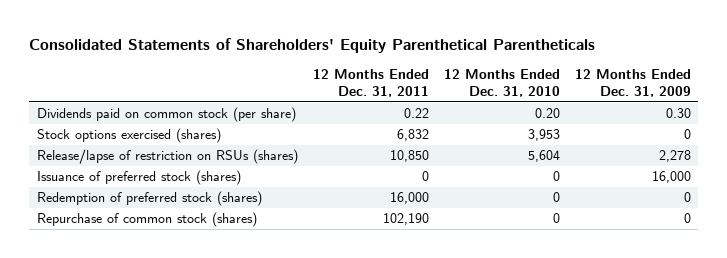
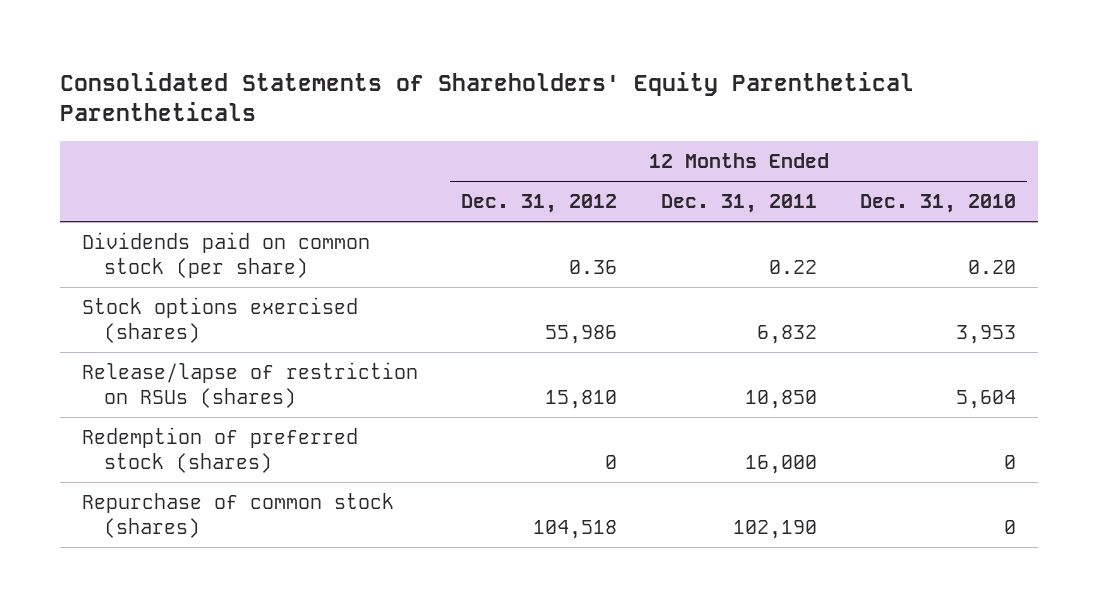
- | 12 Months Ended Dec. 31, 2011 | 12 Months Ended Dec. 31, 2010 | 12 Months Ended Dec. 31, 2009
+ | 12 Months Ended Dec. 31, 2012 | 12 Months Ended Dec. 31, 2011 | 12 Months Ended Dec. 31, 2010
- Issuance of preferred stock (shares) | 0 | 0 | 16,000

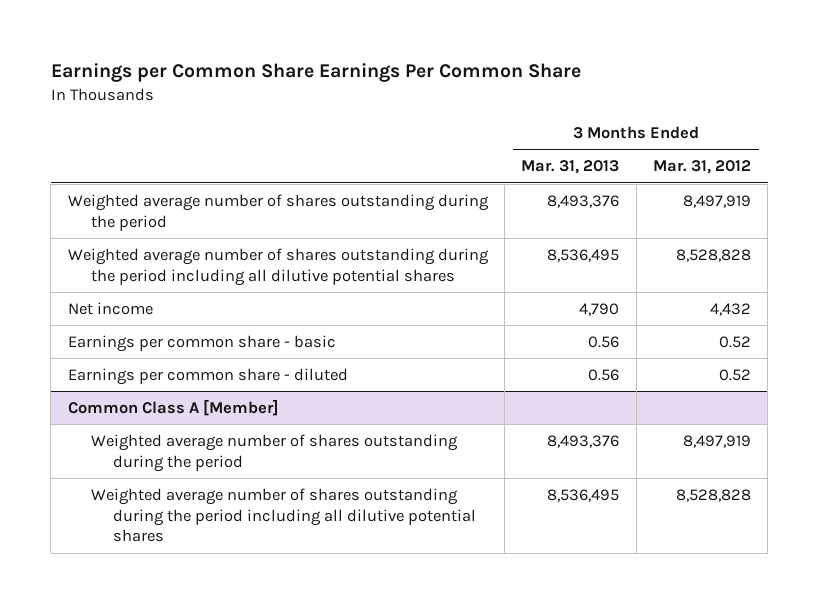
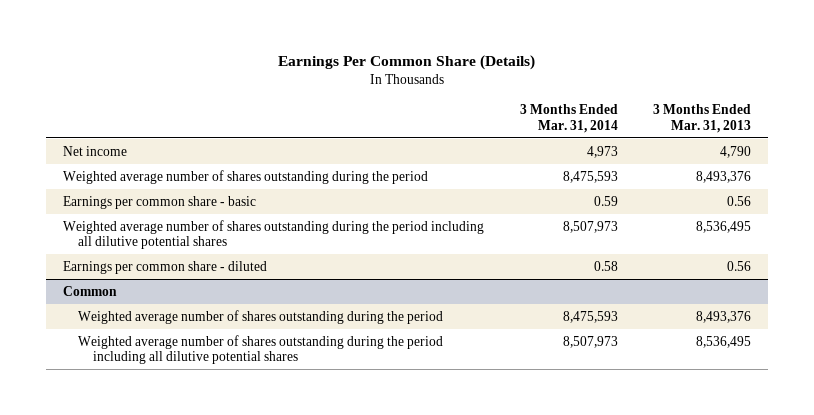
- Earnings per Common Share Earnings Per Common Share
+ Earnings Per Common Share (Details)
- | 3 Months Ended Mar. 31, 2013 | 3 Months Ended Mar. 31, 2012
+ | 3 Months Ended Mar. 31, 2014 | 3 Months Ended Mar. 31, 2013
moved down: Weighted average number of shares outstanding during the period | 8,475,593 | 8,493,376
moved down: Weighted average number of shares outstanding during the period including all dilutive potential shares | 8,507,973 | 8,536,495
- Common Class A [Member]
+ Common

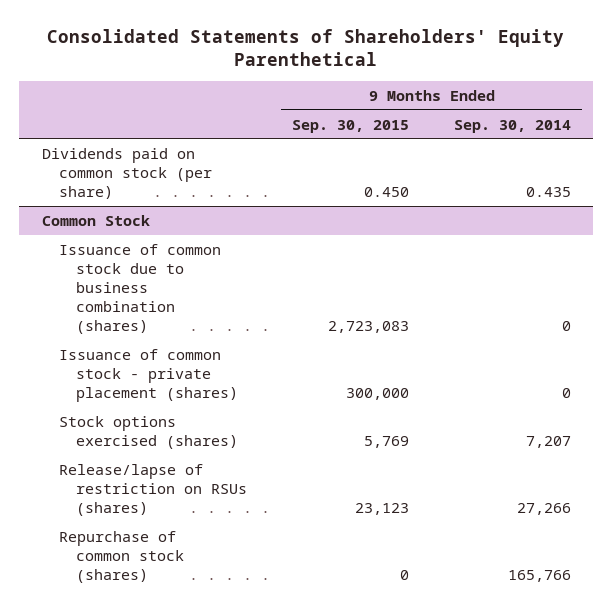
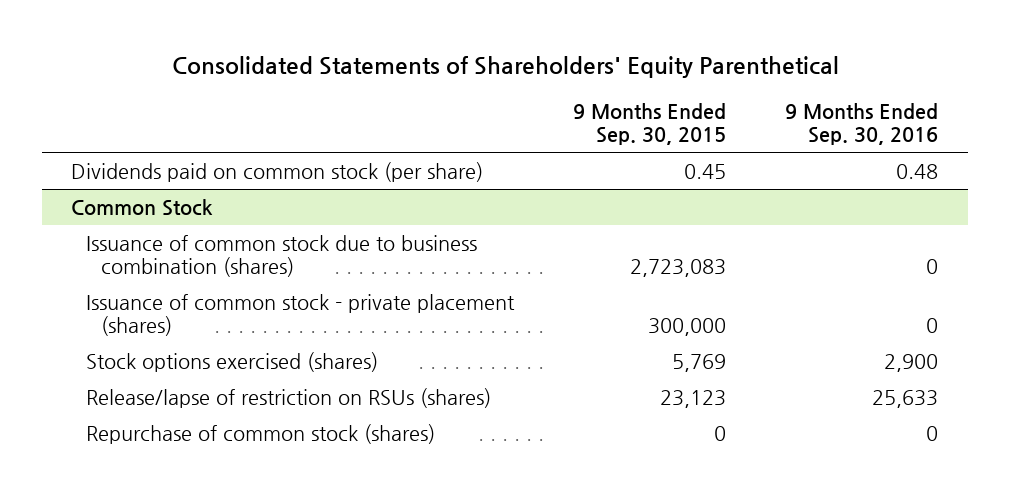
- | 9 Months Ended Sep. 30, 2015 | 9 Months Ended Sep. 30, 2014
+ | 9 Months Ended Sep. 30, 2015 | 9 Months Ended Sep. 30, 2016
- Dividends paid on common stock (per share) | 0.450 | 0.435
+ Dividends paid on common stock (per share) | 0.45 | 0.48

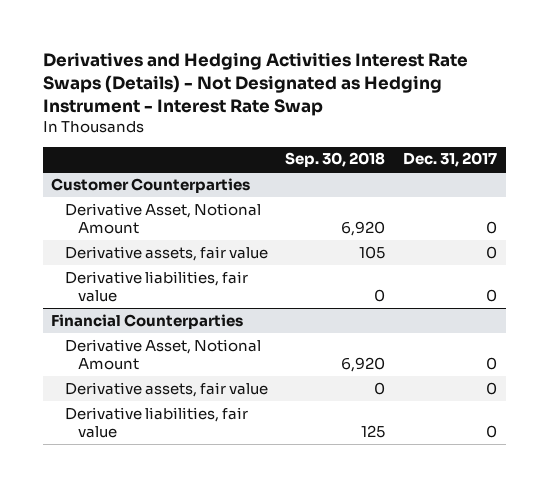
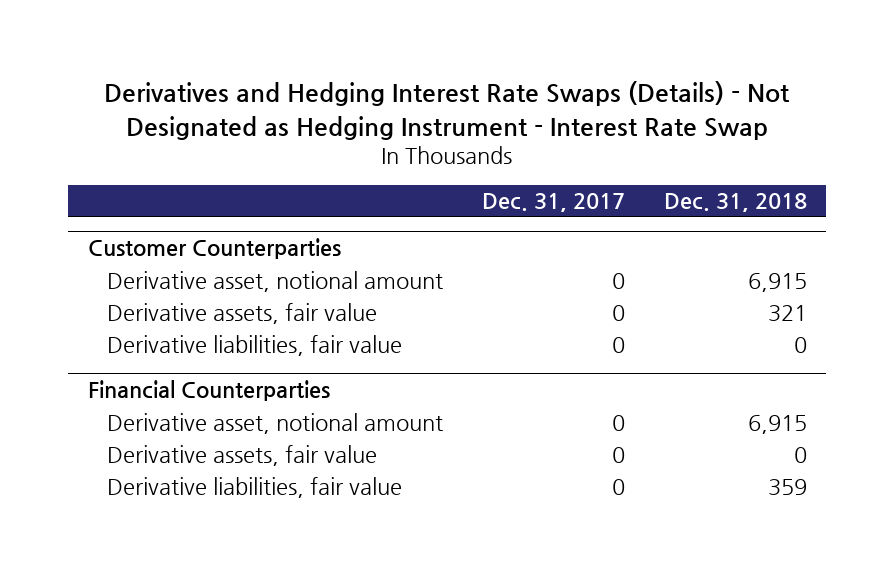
- Derivatives and Hedging Activities Interest Rate Swaps (Details) - Not Designated as Hedging Instrument - Interest Rate Swap
+ Derivatives and Hedging Interest Rate Swaps (Details) - Not Designated as Hedging Instrument - Interest Rate Swap
- | Sep. 30, 2018 | Dec. 31, 2017
+ | Dec. 31, 2017 | Dec. 31, 2018
@ Customer Counterparties
- Derivative Asset, Notional Amount | 6,920 | 0
+ Derivative asset, notional amount | 0 | 6,915
@ Financial Counterparties
- Derivative Asset, Notional Amount | 6,920 | 0
+ Derivative asset, notional amount | 0 | 6,915

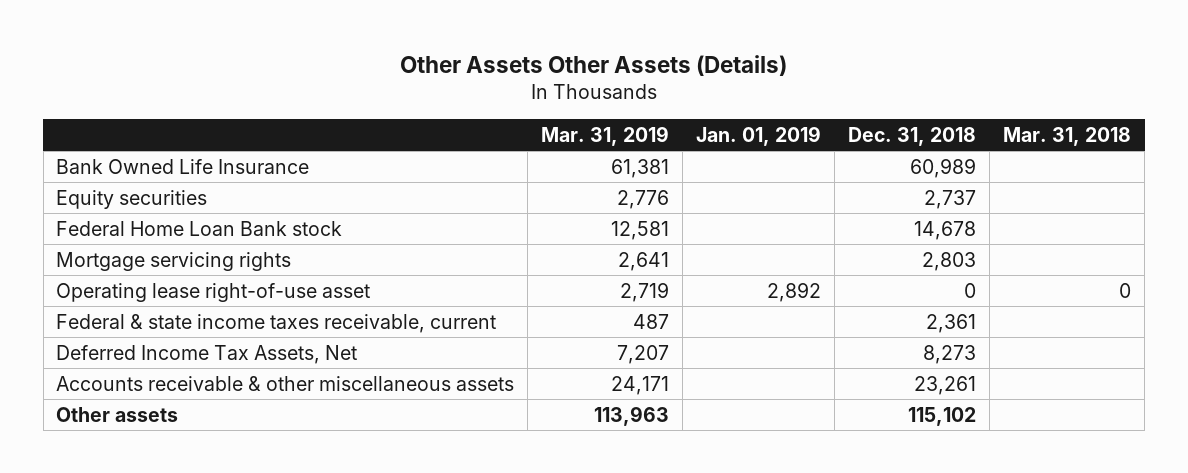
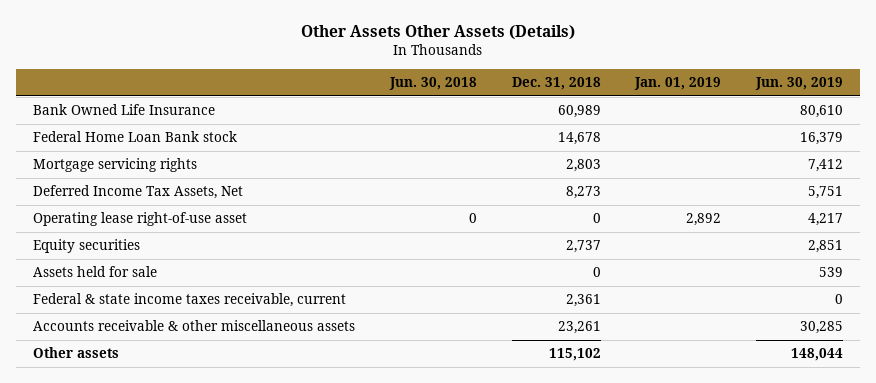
- | Mar. 31, 2019 | Jan. 01, 2019 | Dec. 31, 2018 | Mar. 31, 2018
+ | Jun. 30, 2018 | Dec. 31, 2018 | Jan. 01, 2019 | Jun. 30, 2019
moved up: Deferred Income Tax Assets, Net | | 8,273 | | 5,751
moved down: Equity securities | | 2,737 | | 2,851
+ Assets held for sale | | 0 | | 539

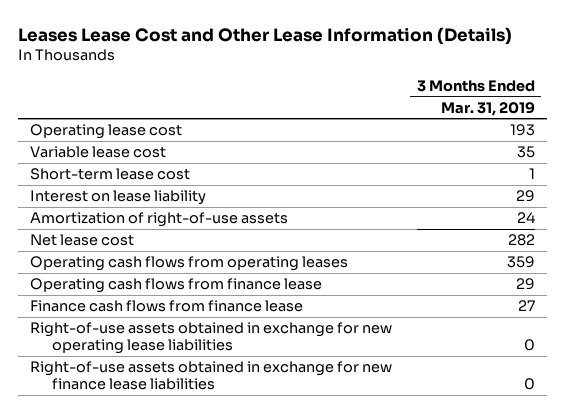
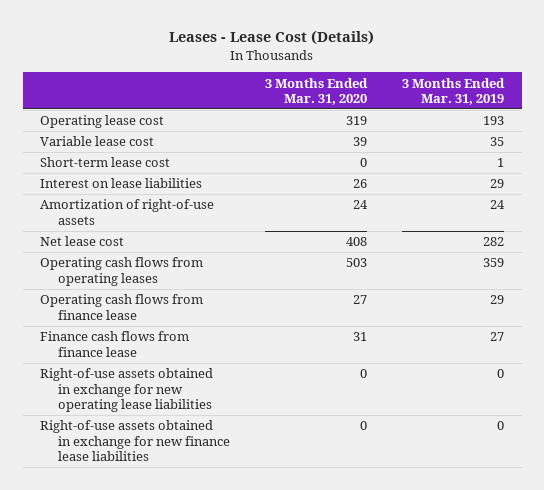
- Leases Lease Cost and Other Lease Information (Details)
+ Leases - Lease Cost (Details)
- | 3 Months Ended Mar. 31, 2019
+ | 3 Months Ended Mar. 31, 2020 | 3 Months Ended Mar. 31, 2019
- Interest on lease liability | 29
+ Interest on lease liabilities | 26 | 29

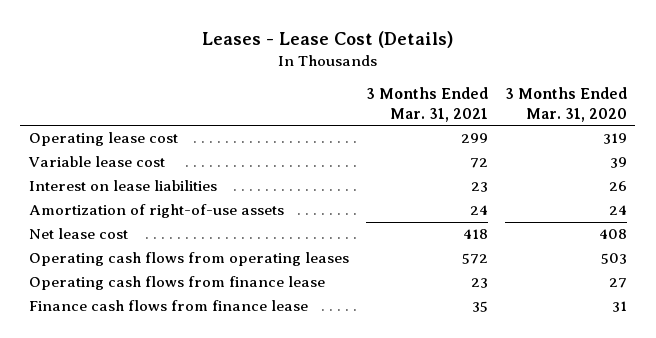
- | 3 Months Ended Mar. 31, 2020 | 3 Months Ended Mar. 31, 2019
+ | 3 Months Ended Mar. 31, 2021 | 3 Months Ended Mar. 31, 2020
- Short-term lease cost | 0 | 1
- Right-of-use assets obtained in exchange for new operating lease liabilities | 0 | 0
- Right-of-use assets obtained in exchange for new finance lease liabilities | 0 | 0

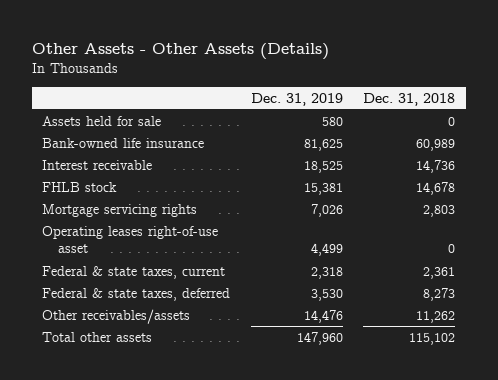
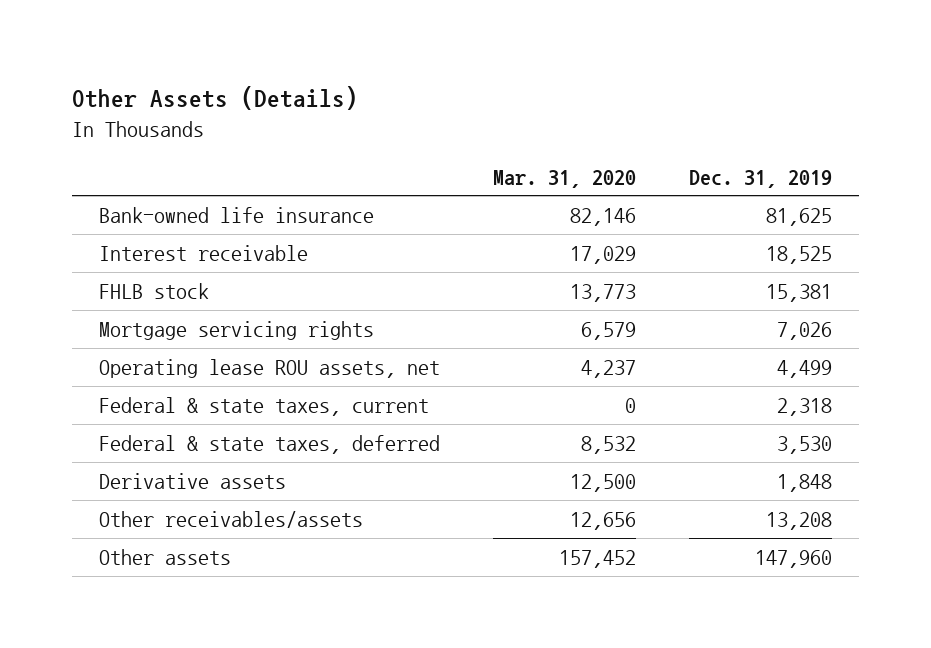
- Other Assets - Other Assets (Details)
+ Other Assets (Details)
- | Dec. 31, 2019 | Dec. 31, 2018
+ | Mar. 31, 2020 | Dec. 31, 2019
- Assets held for sale | 580 | 0
- Operating leases right-of-use asset | 4,499 | 0
+ Operating lease ROU assets, net | 4,237 | 4,499
- Other receivables/assets | 14,476 | 11,262
- Total other assets | 147,960 | 115,102
+ Derivative assets | 12,500 | 1,848
+ Other receivables/assets | 12,656 | 13,208
+ Other assets | 157,452 | 147,960

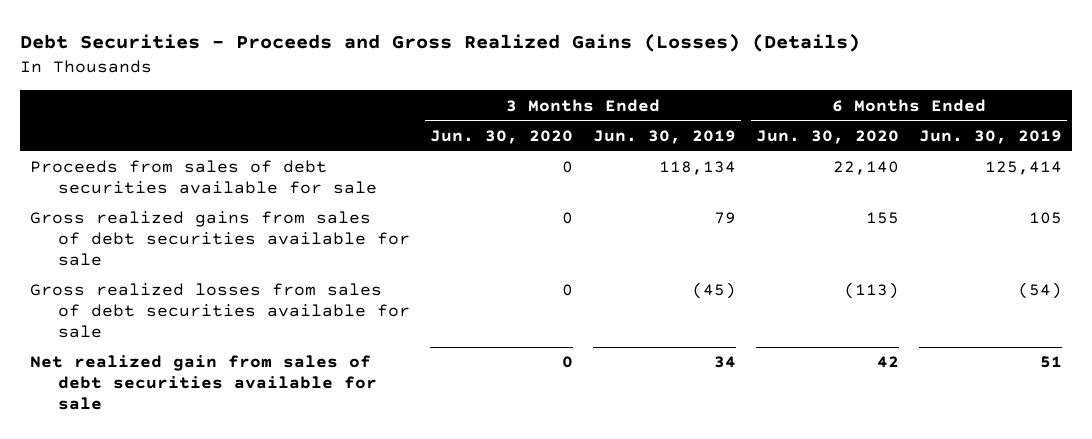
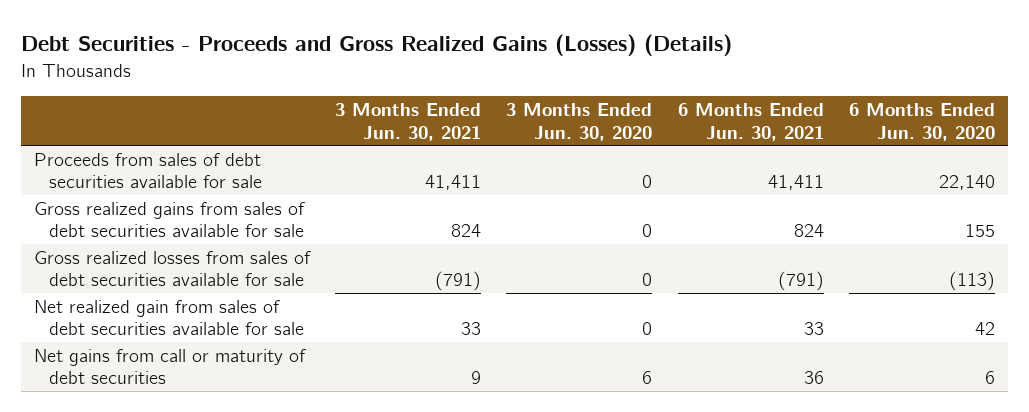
- | 3 Months Ended Jun. 30, 2020 | 3 Months Ended Jun. 30, 2019 | 6 Months Ended Jun. 30, 2020 | 6 Months Ended Jun. 30, 2019
+ | 3 Months Ended Jun. 30, 2021 | 3 Months Ended Jun. 30, 2020 | 6 Months Ended Jun. 30, 2021 | 6 Months Ended Jun. 30, 2020
+ Net gains from call or maturity of debt securities | 9 | 6 | 36 | 6

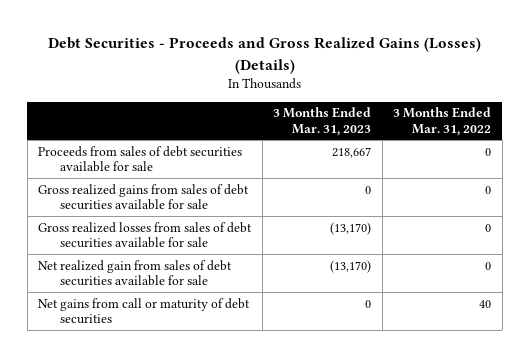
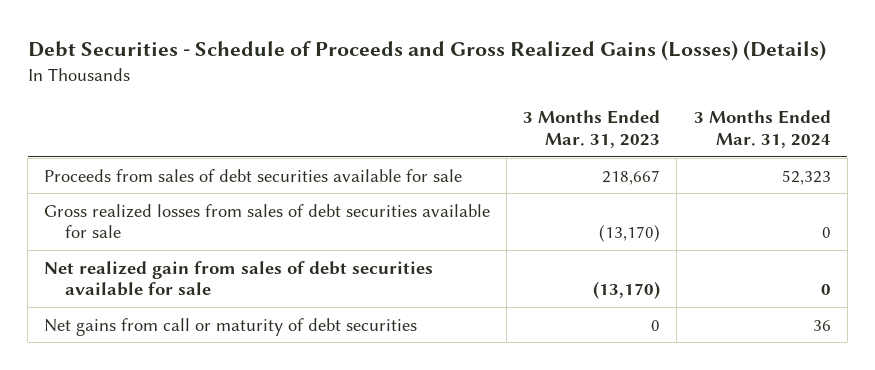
- Debt Securities - Proceeds and Gross Realized Gains (Losses) (Details)
+ Debt Securities - Schedule of Proceeds and Gross Realized Gains (Losses) (Details)
- | 3 Months Ended Mar. 31, 2023 | 3 Months Ended Mar. 31, 2022
+ | 3 Months Ended Mar. 31, 2023 | 3 Months Ended Mar. 31, 2024
- Gross realized gains from sales of debt securities available for sale | 0 | 0

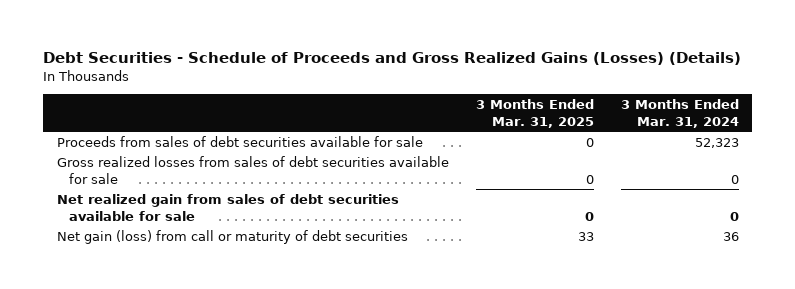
- | 3 Months Ended Mar. 31, 2023 | 3 Months Ended Mar. 31, 2024
+ | 3 Months Ended Mar. 31, 2025 | 3 Months Ended Mar. 31, 2024
- Net gains from call or maturity of debt securities | 0 | 36
+ Net gain (loss) from call or maturity of debt securities | 33 | 36

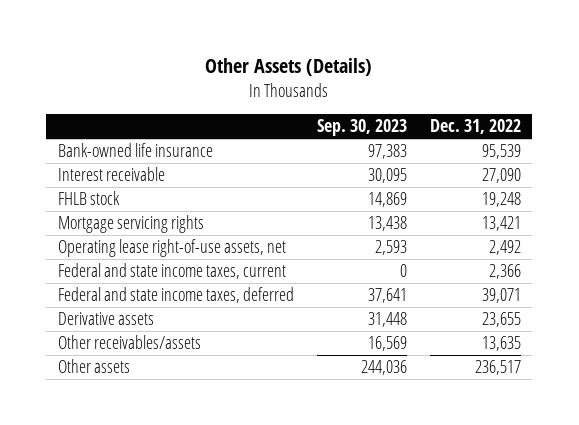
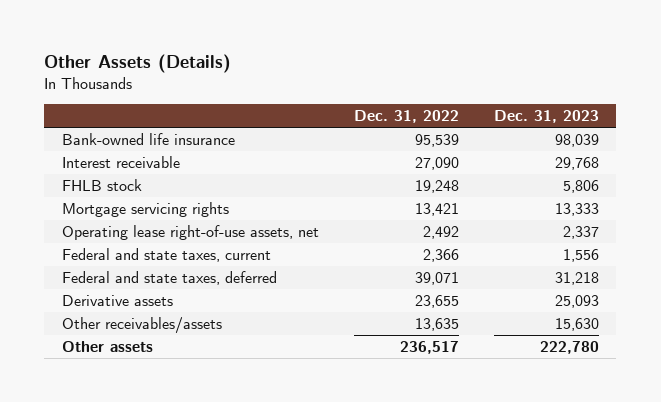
- | Sep. 30, 2023 | Dec. 31, 2022
+ | Dec. 31, 2022 | Dec. 31, 2023
- Federal and state income taxes, current | 0 | 2,366
- Federal and state income taxes, deferred | 37,641 | 39,071
+ Federal and state taxes, current | 2,366 | 1,556
+ Federal and state taxes, deferred | 39,071 | 31,218

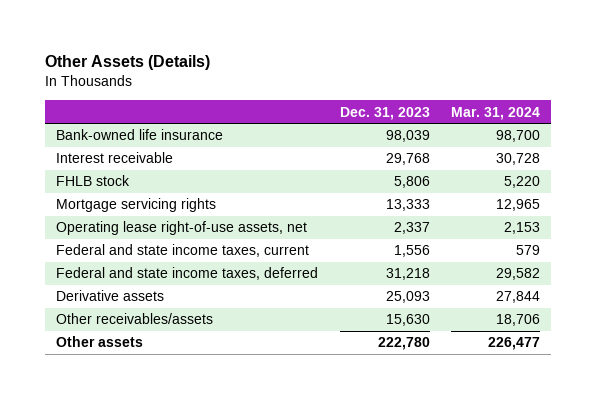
- | Dec. 31, 2022 | Dec. 31, 2023
+ | Dec. 31, 2023 | Mar. 31, 2024
- Federal and state taxes, current | 2,366 | 1,556
- Federal and state taxes, deferred | 39,071 | 31,218
+ Federal and state income taxes, current | 1,556 | 579
+ Federal and state income taxes, deferred | 31,218 | 29,582

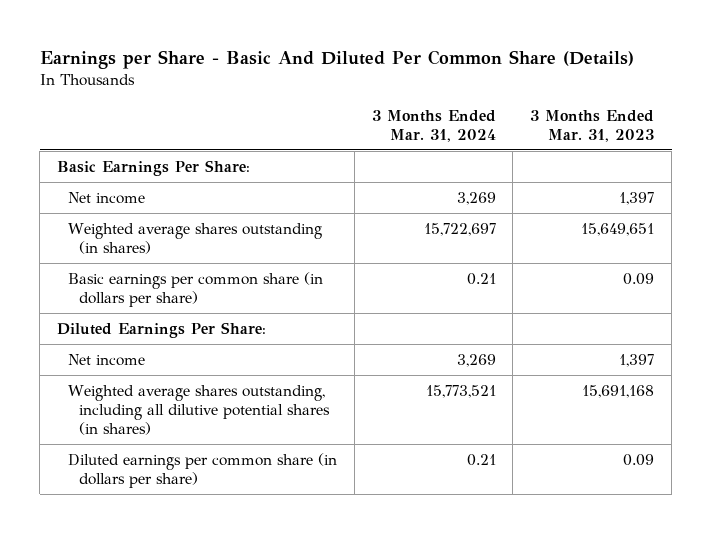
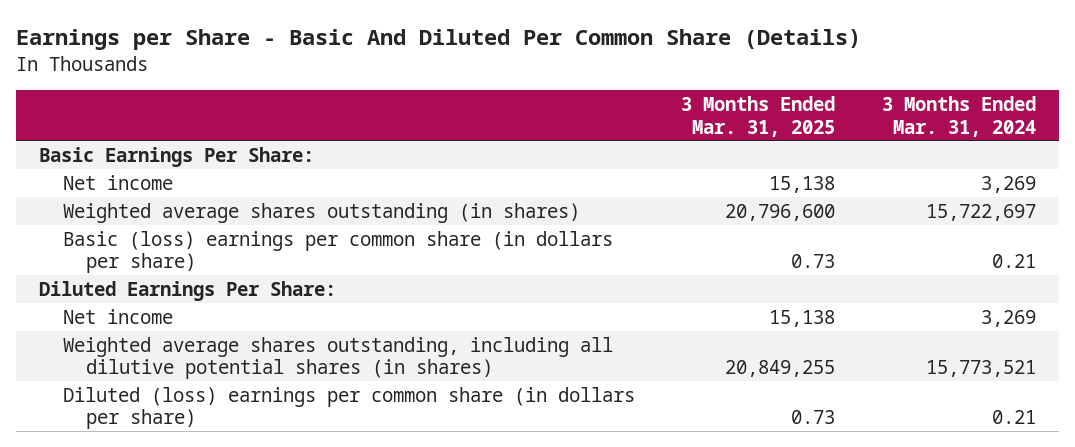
- | 3 Months Ended Mar. 31, 2024 | 3 Months Ended Mar. 31, 2023
+ | 3 Months Ended Mar. 31, 2025 | 3 Months Ended Mar. 31, 2024
- Basic earnings per common share (in dollars per share) | 0.21 | 0.09
+ Basic (loss) earnings per common share (in dollars per share) | 0.73 | 0.21
- Diluted earnings per common share (in dollars per share) | 0.21 | 0.09
+ Diluted (loss) earnings per common share (in dollars per share) | 0.73 | 0.21

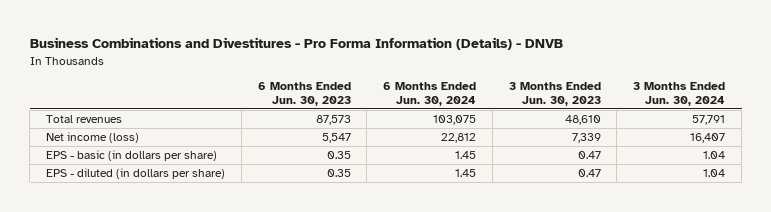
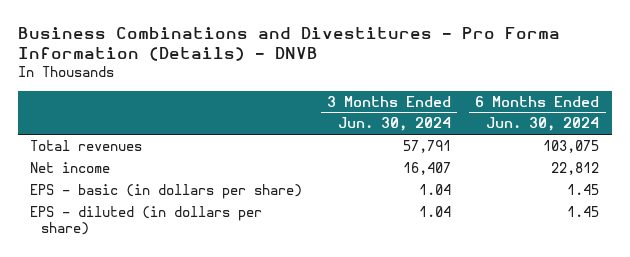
- | 6 Months Ended Jun. 30, 2023 | 6 Months Ended Jun. 30, 2024 | 3 Months Ended Jun. 30, 2023 | 3 Months Ended Jun. 30, 2024
+ | 3 Months Ended Jun. 30, 2024 | 6 Months Ended Jun. 30, 2024
- Net income (loss) | 5,547 | 22,812 | 7,339 | 16,407
+ Net income | 16,407 | 22,812

